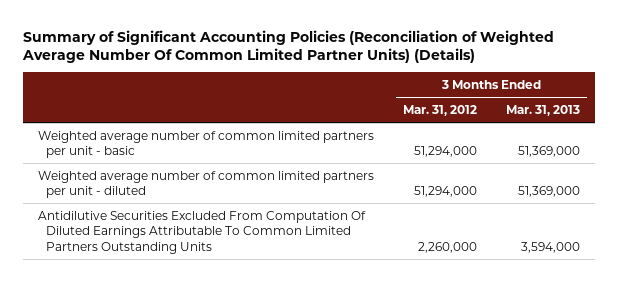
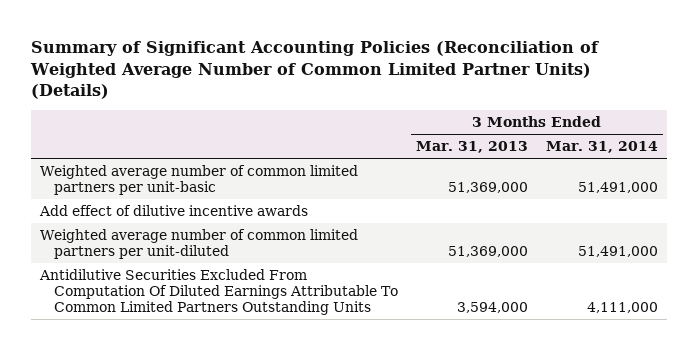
- Summary of Significant Accounting Policies (Reconciliation of Weighted Average Number Of Common Limited Partner Units) (Details)
+ Summary of Significant Accounting Policies (Reconciliation of Weighted Average Number of Common Limited Partner Units) (Details)
- | 3 Months Ended Mar. 31, 2012 | 3 Months Ended Mar. 31, 2013
+ | 3 Months Ended Mar. 31, 2013 | 3 Months Ended Mar. 31, 2014
- Weighted average number of common limited partners per unit - basic | 51,294,000 | 51,369,000
- Weighted average number of common limited partners per unit - diluted | 51,294,000 | 51,369,000
+ Weighted average number of common limited partners per unit-basic | 51,369,000 | 51,491,000
+ Add effect of dilutive incentive awards
+ Weighted average number of common limited partners per unit-diluted | 51,369,000 | 51,491,000

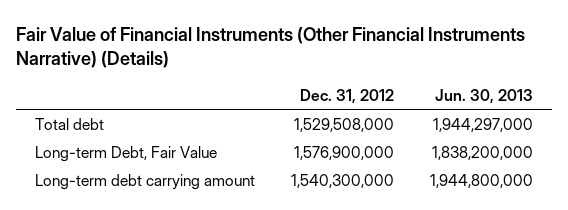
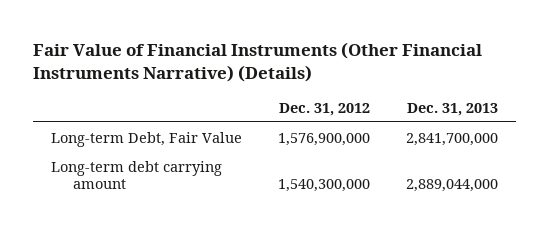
- | Dec. 31, 2012 | Jun. 30, 2013
+ | Dec. 31, 2012 | Dec. 31, 2013
- Total debt | 1,529,508,000 | 1,944,297,000

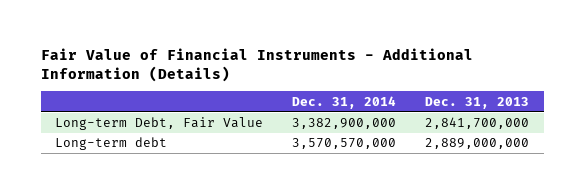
- Fair Value of Financial Instruments (Other Financial Instruments Narrative) (Details)
+ Fair Value of Financial Instruments - Additional Information (Details)
- | Dec. 31, 2012 | Dec. 31, 2013
+ | Dec. 31, 2014 | Dec. 31, 2013
- Long-term debt carrying amount | 1,540,300,000 | 2,889,044,000
+ Long-term debt | 3,570,570,000 | 2,889,000,000

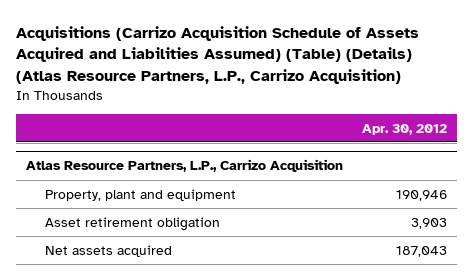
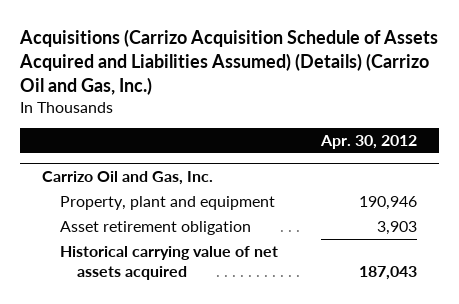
- Acquisitions (Carrizo Acquisition Schedule of Assets Acquired and Liabilities Assumed) (Table) (Details) (Atlas Resource Partners, L.P., Carrizo Acquisition)
+ Acquisitions (Carrizo Acquisition Schedule of Assets Acquired and Liabilities Assumed) (Details) (Carrizo Oil and Gas, Inc.)
- Atlas Resource Partners, L.P., Carrizo Acquisition
+ Carrizo Oil and Gas, Inc.
- Net assets acquired | 187,043
+ Historical carrying value of net assets acquired | 187,043

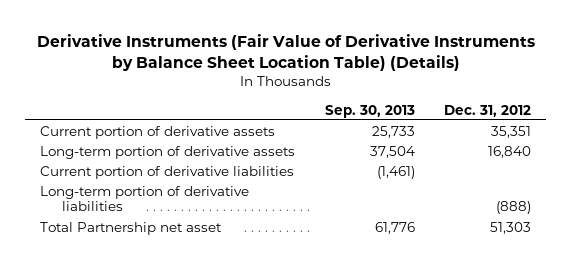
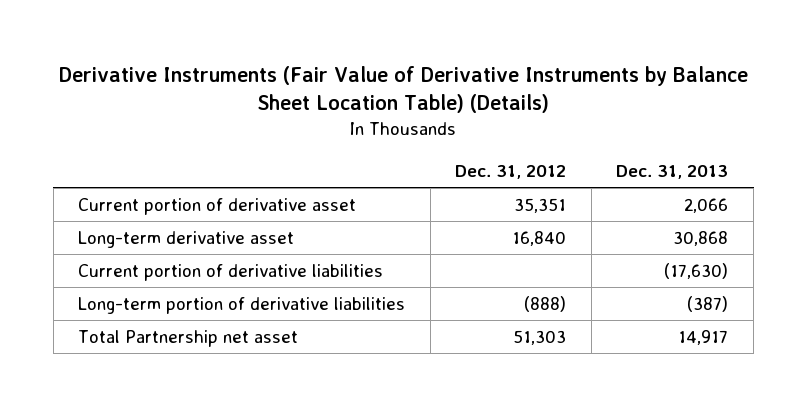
- | Sep. 30, 2013 | Dec. 31, 2012
+ | Dec. 31, 2012 | Dec. 31, 2013
- Current portion of derivative assets | 25,733 | 35,351
- Long-term portion of derivative assets | 37,504 | 16,840
+ Current portion of derivative asset | 35,351 | 2,066
+ Long-term derivative asset | 16,840 | 30,868

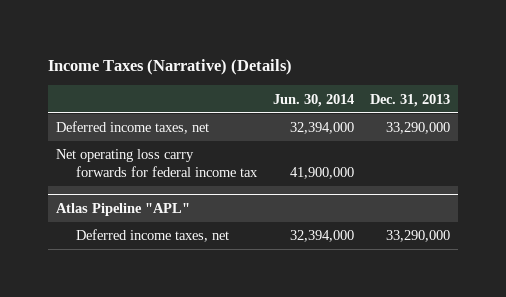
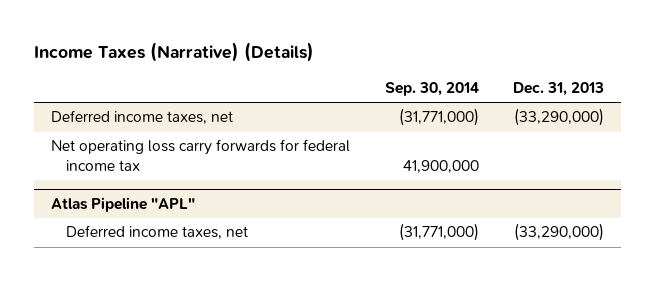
- | Jun. 30, 2014 | Dec. 31, 2013
+ | Sep. 30, 2014 | Dec. 31, 2013
- Deferred income taxes, net | 32,394,000 | 33,290,000
+ Deferred income taxes, net | (31,771,000) | (33,290,000)
@ Atlas Pipeline "APL"
- Deferred income taxes, net | 32,394,000 | 33,290,000
+ Deferred income taxes, net | (31,771,000) | (33,290,000)

